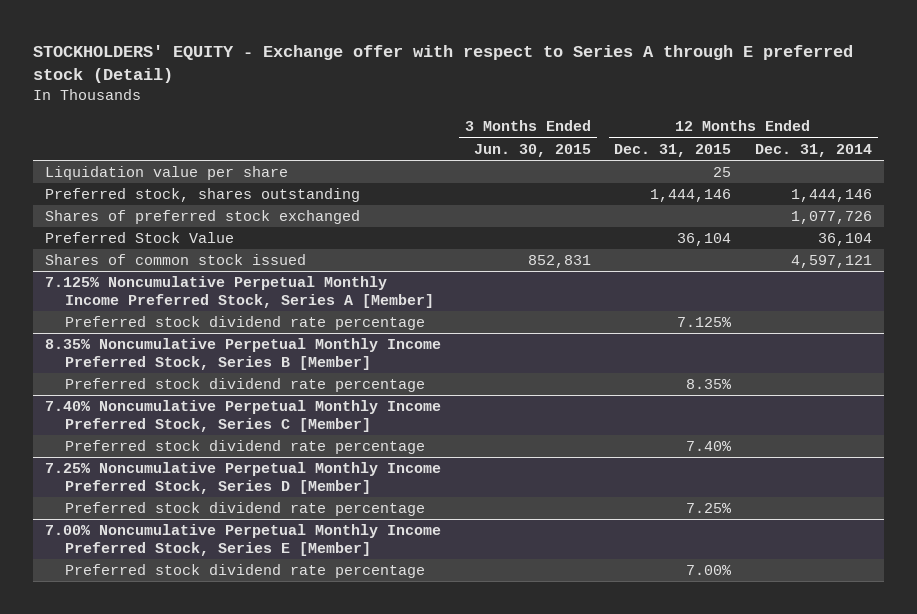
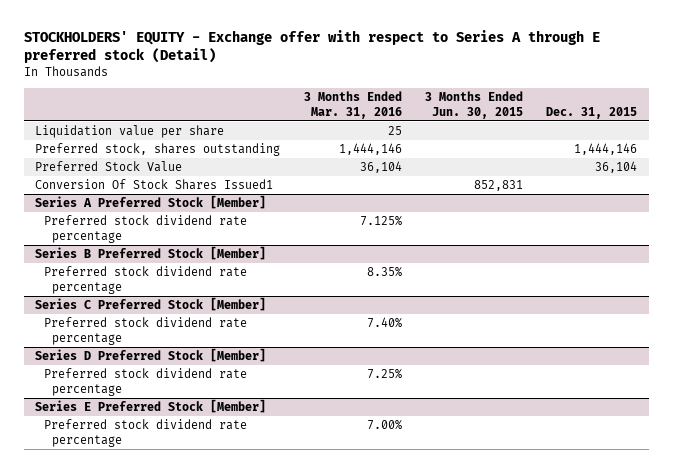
- | 3 Months Ended Jun. 30, 2015 | 12 Months Ended Dec. 31, 2015 | 12 Months Ended Dec. 31, 2014
+ | 3 Months Ended Mar. 31, 2016 | 3 Months Ended Jun. 30, 2015 | Dec. 31, 2015
- Shares of preferred stock exchanged | | | 1,077,726
- Shares of common stock issued | 852,831 | | 4,597,121
- 7.125% Noncumulative Perpetual Monthly Income Preferred Stock, Series A [Member]
+ Conversion Of Stock Shares Issued1 | | 852,831 |
+ Series A Preferred Stock [Member]
- 8.35% Noncumulative Perpetual Monthly Income Preferred Stock, Series B [Member]
+ Series B Preferred Stock [Member]
- 7.40% Noncumulative Perpetual Monthly Income Preferred Stock, Series C [Member]
+ Series C Preferred Stock [Member]
- 7.25% Noncumulative Perpetual Monthly Income Preferred Stock, Series D [Member]
+ Series D Preferred Stock [Member]
- 7.00% Noncumulative Perpetual Monthly Income Preferred Stock, Series E [Member]
+ Series E Preferred Stock [Member]

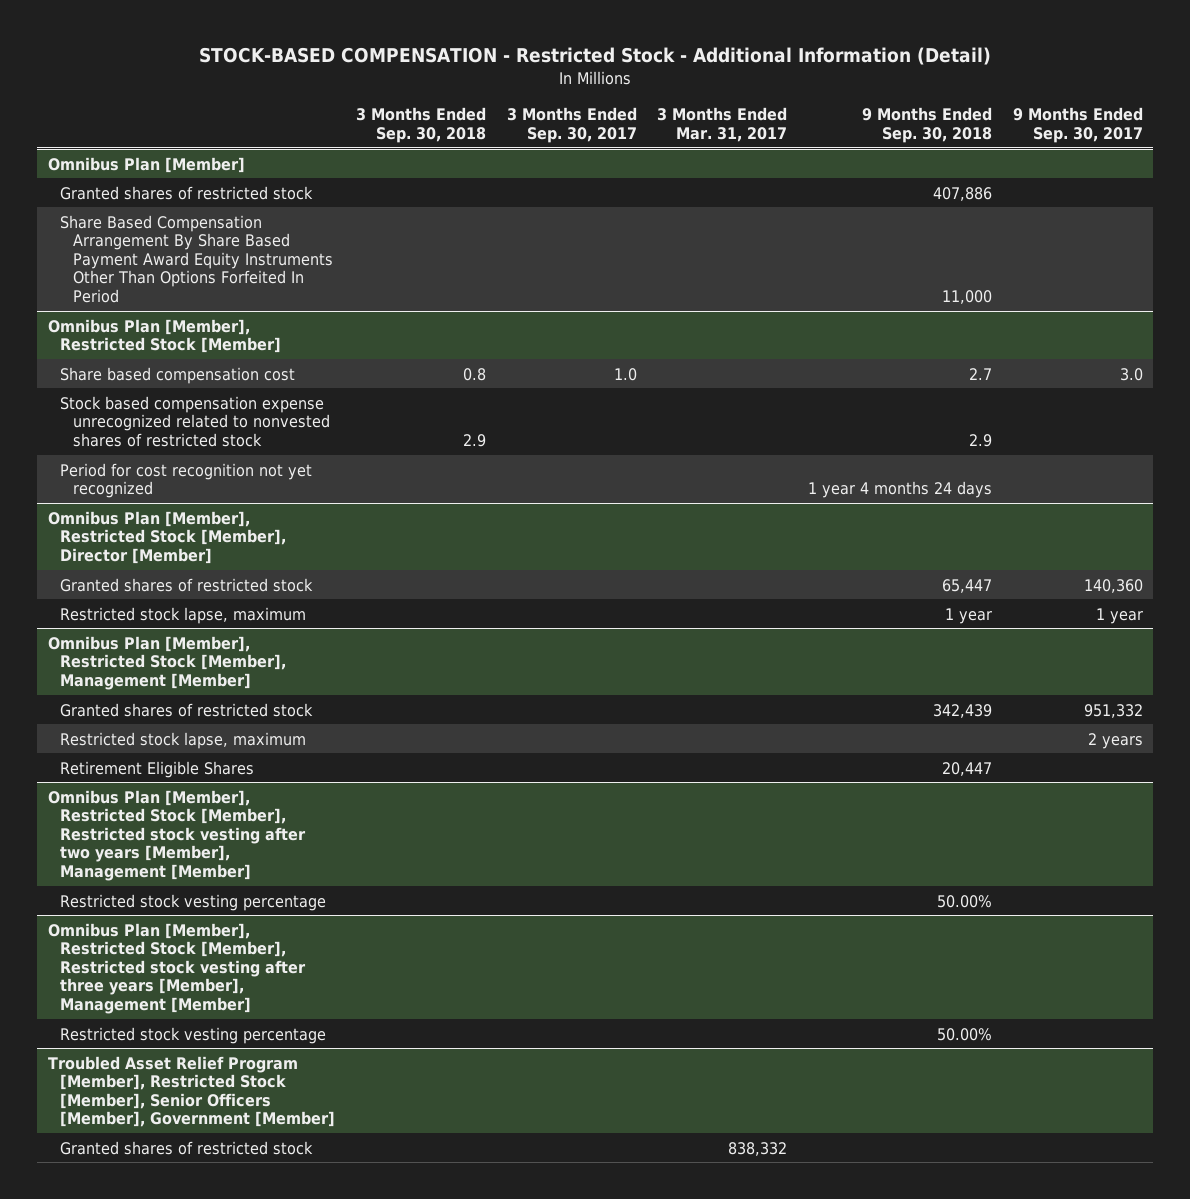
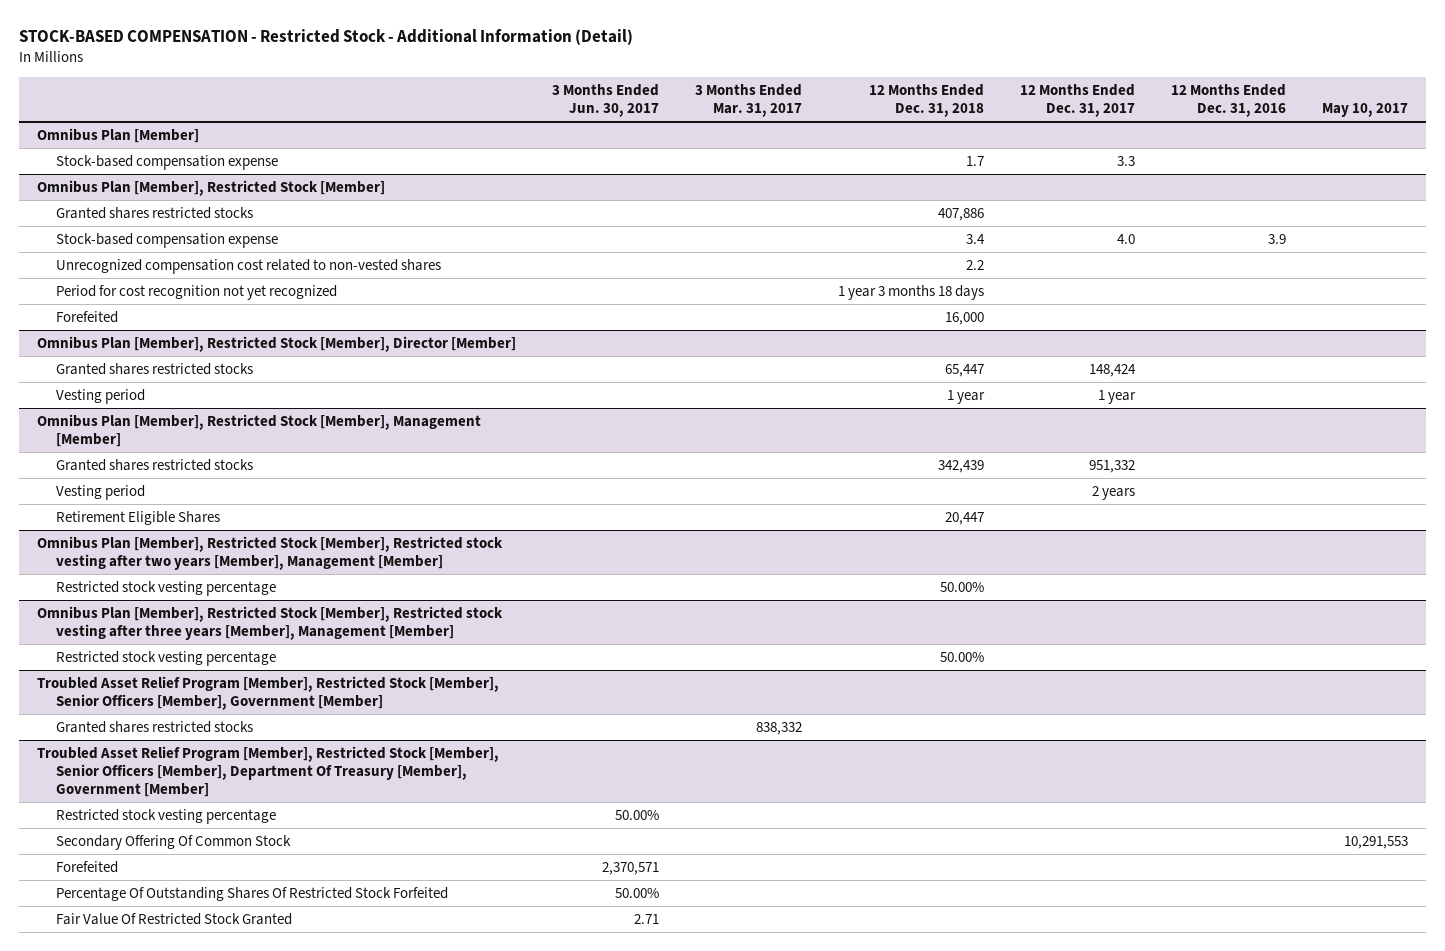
- | 3 Months Ended Sep. 30, 2018 | 3 Months Ended Sep. 30, 2017 | 3 Months Ended Mar. 31, 2017 | 9 Months Ended Sep. 30, 2018 | 9 Months Ended Sep. 30, 2017
+ | 3 Months Ended Jun. 30, 2017 | 3 Months Ended Mar. 31, 2017 | 12 Months Ended Dec. 31, 2018 | 12 Months Ended Dec. 31, 2017 | 12 Months Ended Dec. 31, 2016 | May 10, 2017
@ Omnibus Plan [Member]
- Granted shares of restricted stock | | | | 407,886 |
- Share Based Compensation Arrangement By Share Based Payment Award Equity Instruments Other Than Options Forfeited In Period | | | | 11,000 |
+ Stock-based compensation expense | | | 1.7 | 3.3 | |
@ Omnibus Plan [Member], Restricted Stock [Member]
- Share based compensation cost | 0.8 | 1.0 | | 2.7 | 3.0
- Stock based compensation expense unrecognized related to nonvested shares of restricted stock | 2.9 | | | 2.9 |
+ Granted shares restricted stocks | | | 407,886 | | |
+ Stock-based compensation expense | | | 3.4 | 4.0 | 3.9 |
+ Unrecognized compensation cost related to non-vested shares | | | 2.2 | | |
+ Forefeited | | | 16,000 | | |
@ Omnibus Plan [Member], Restricted Stock [Member], Director [Member]
- Granted shares of restricted stock | | | | 65,447 | 140,360
- Restricted stock lapse, maximum | | | | 1 year | 1 year
+ Granted shares restricted stocks | | | 65,447 | 148,424 | |
+ Vesting period | | | 1 year | 1 year | |
@ Omnibus Plan [Member], Restricted Stock [Member], Management [Member]
- Granted shares of restricted stock | | | | 342,439 | 951,332
- Restricted stock lapse, maximum | | | | | 2 years
+ Granted shares restricted stocks | | | 342,439 | 951,332 | |
+ Vesting period | | | | 2 years | |
@ Troubled Asset Relief Program [Member], Restricted Stock [Member], Senior Officers [Member], Government [Member]
- Granted shares of restricted stock | | | 838,332 | |
+ Granted shares restricted stocks | | 838,332 | | | |
+ Troubled Asset Relief Program [Member], Restricted Stock [Member], Senior Officers [Member], Department Of Treasury [Member], Government [Member]
+ Restricted stock vesting percentage | 50.00% | | | | |
+ Secondary Offering Of Common Stock | | | | | | 10,291,553
+ Forefeited | 2,370,571 | | | | |
+ Percentage Of Outstanding Shares Of Restricted Stock Forfeited | 50.00% | | | | |
+ Fair Value Of Restricted Stock Granted | 2.71 | | | | |

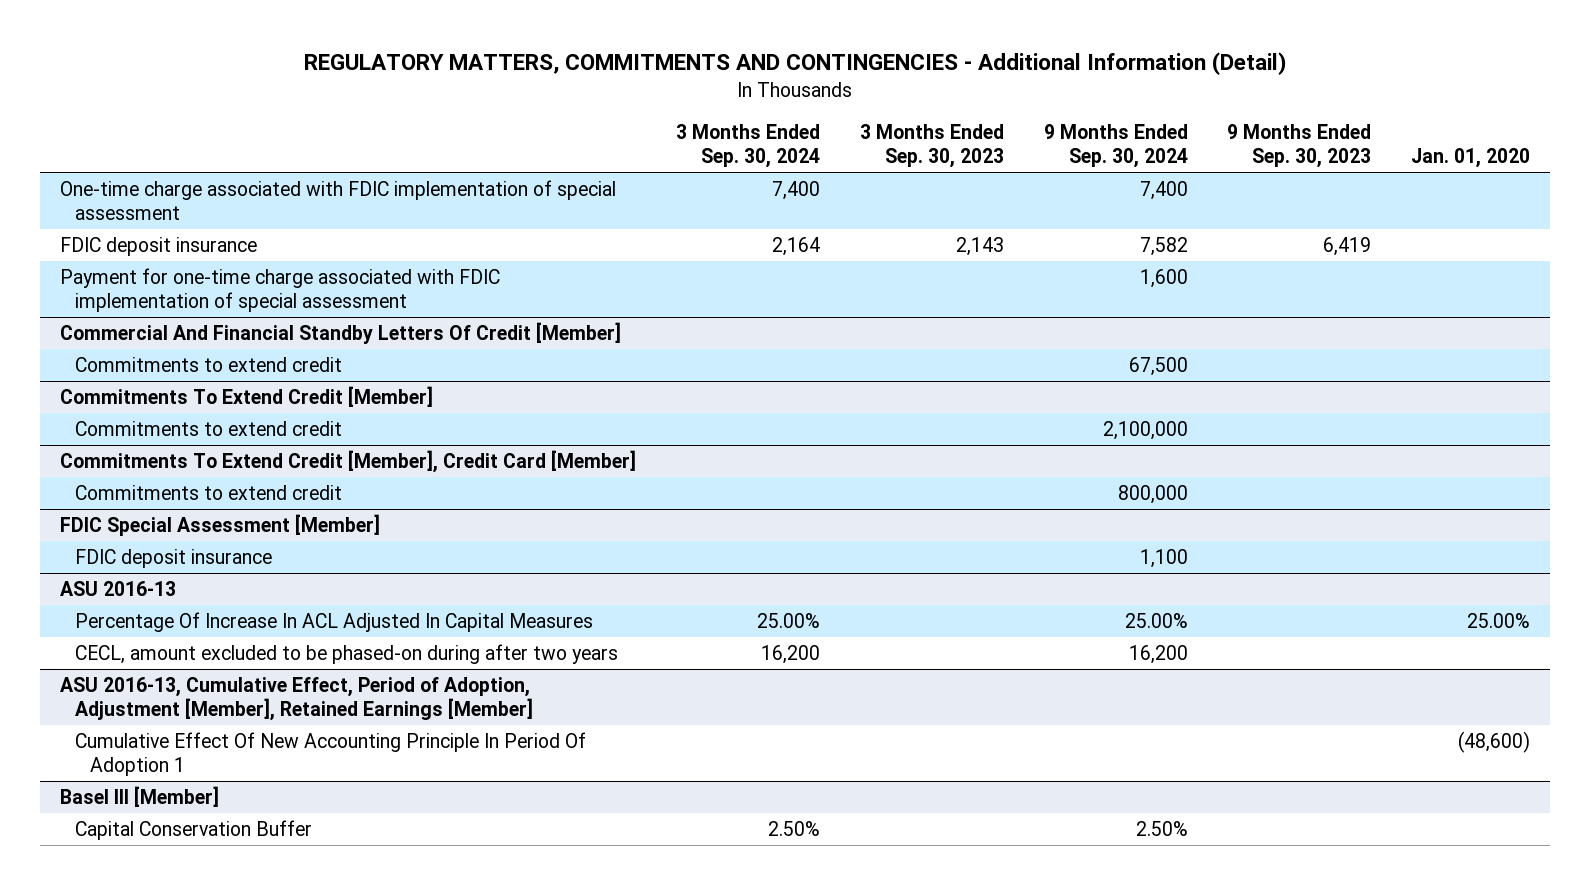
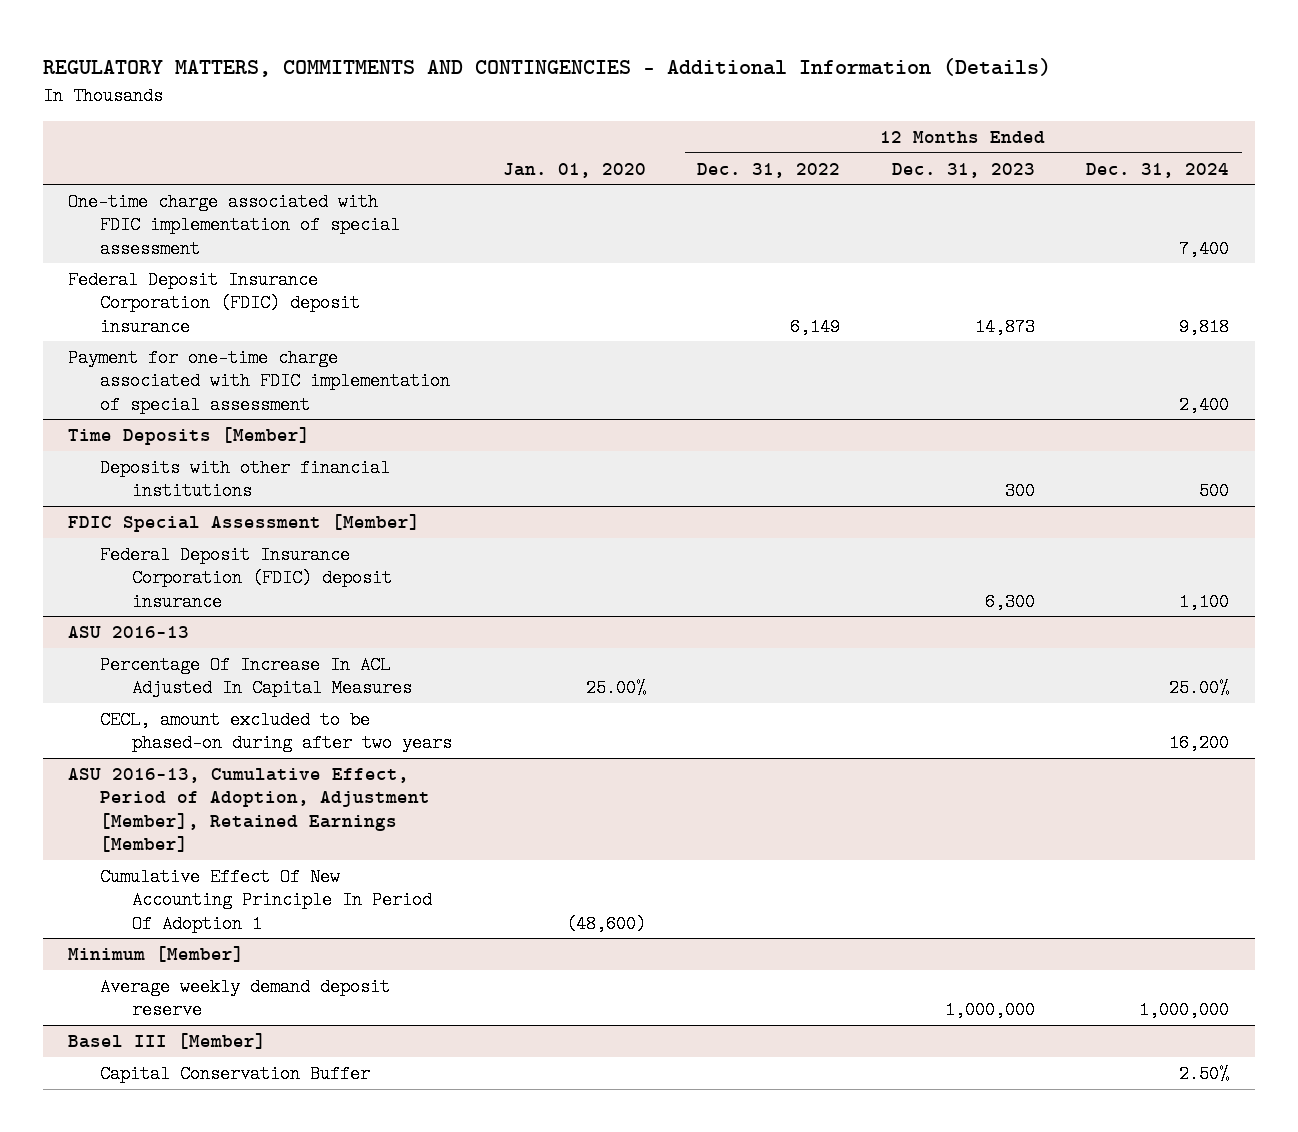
- REGULATORY MATTERS, COMMITMENTS AND CONTINGENCIES - Additional Information (Detail)
+ REGULATORY MATTERS, COMMITMENTS AND CONTINGENCIES - Additional Information (Details)
- | 3 Months Ended Sep. 30, 2024 | 3 Months Ended Sep. 30, 2023 | 9 Months Ended Sep. 30, 2024 | 9 Months Ended Sep. 30, 2023 | Jan. 01, 2020
+ | Jan. 01, 2020 | 12 Months Ended Dec. 31, 2022 | 12 Months Ended Dec. 31, 2023 | 12 Months Ended Dec. 31, 2024
- FDIC deposit insurance | 2,164 | 2,143 | 7,582 | 6,419 |
+ Federal Deposit Insurance Corporation (FDIC) deposit insurance | | 6,149 | 14,873 | 9,818
- Commercial And Financial Standby Letters Of Credit [Member]
- Commitments to extend credit | | | 67,500 | |
- Commitments To Extend Credit [Member]
- Commitments to extend credit | | | 2,100,000 | |
- Commitments To Extend Credit [Member], Credit Card [Member]
- Commitments to extend credit | | | 800,000 | |
+ Time Deposits [Member]
+ Deposits with other financial institutions | | | 300 | 500
@ FDIC Special Assessment [Member]
- FDIC deposit insurance | | | 1,100 | |
+ Federal Deposit Insurance Corporation (FDIC) deposit insurance | | | 6,300 | 1,100
+ Minimum [Member]
+ Average weekly demand deposit reserve | | | 1,000,000 | 1,000,000

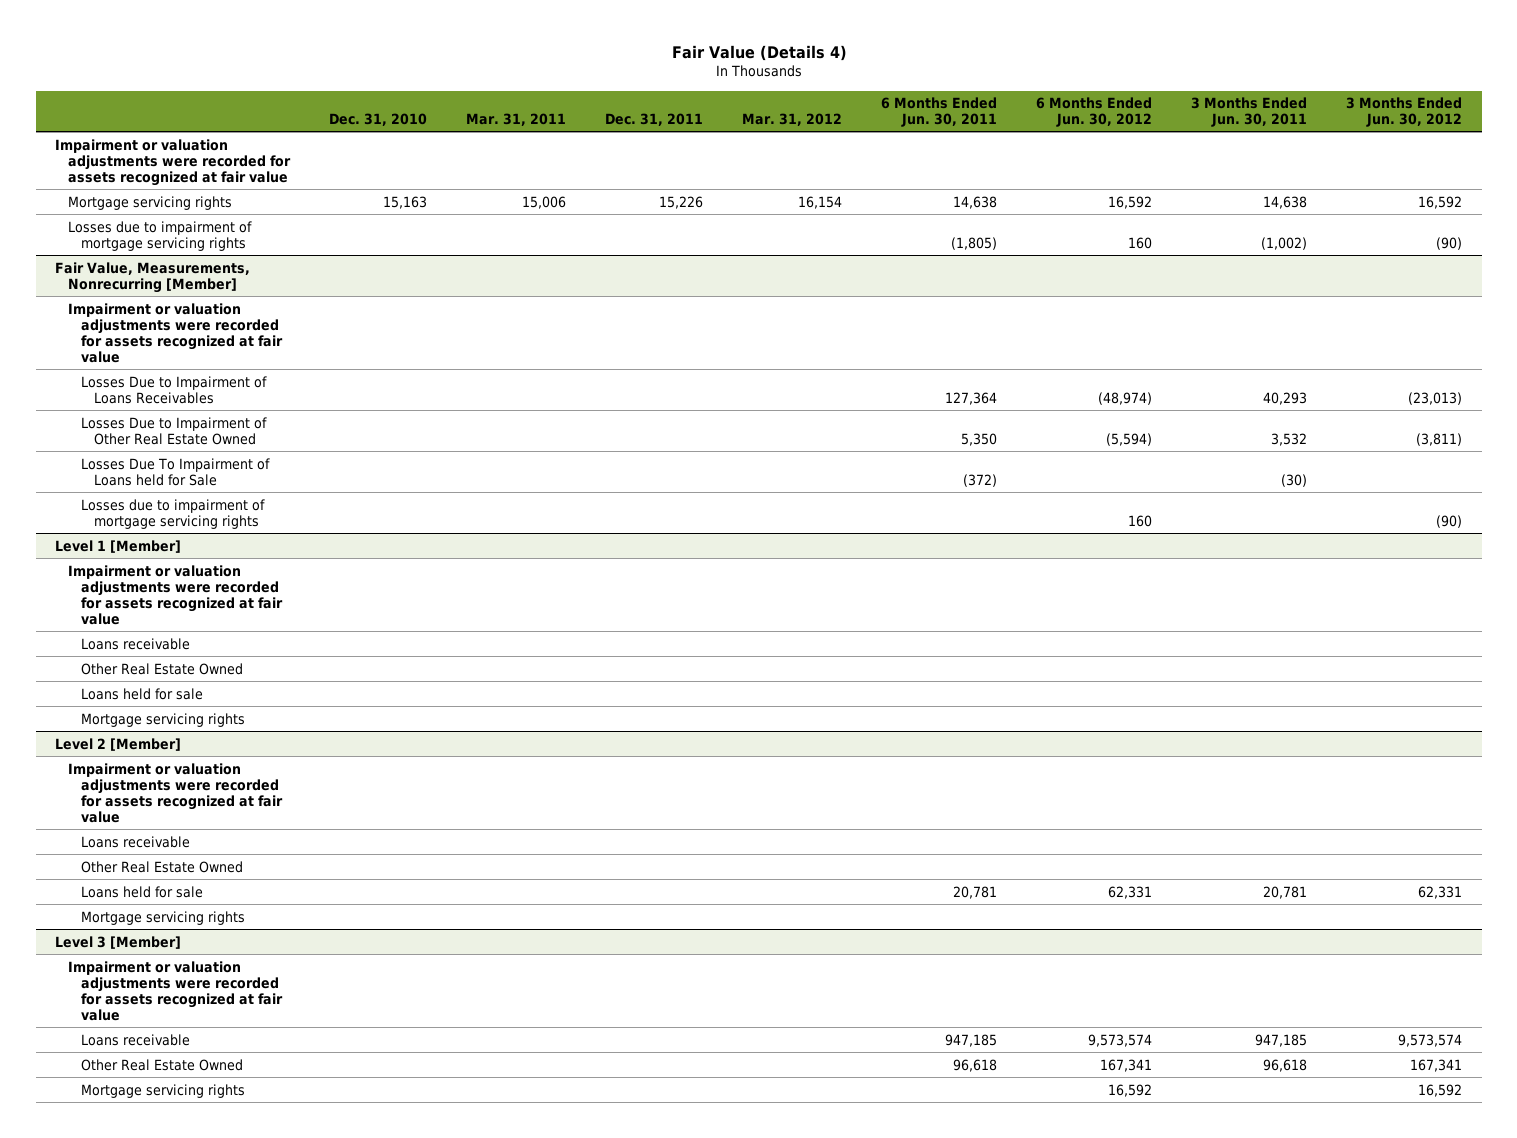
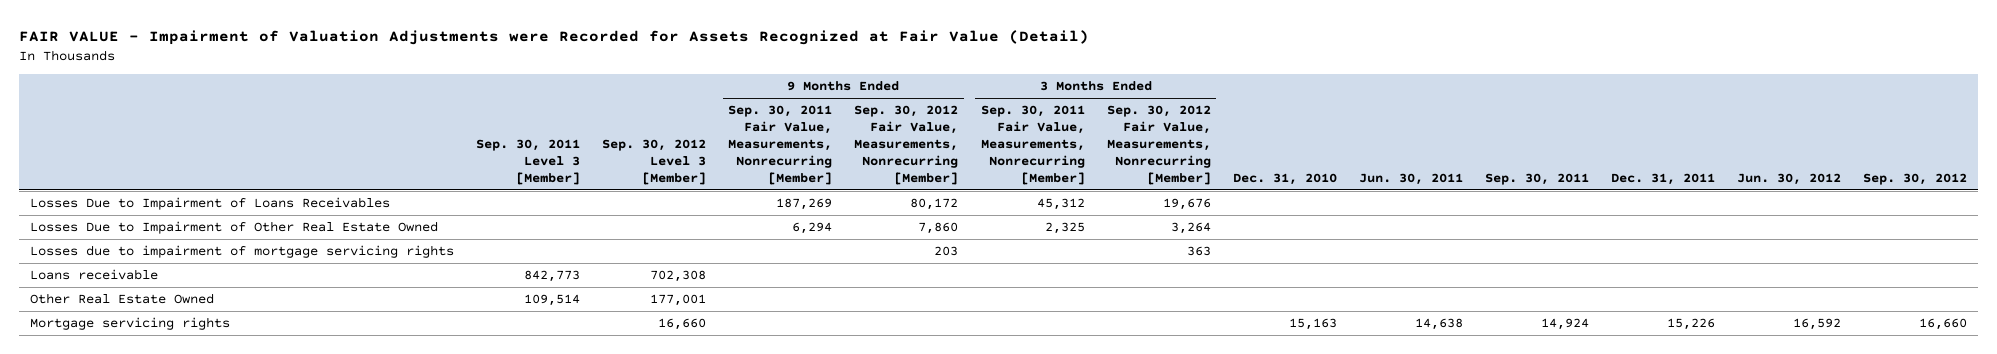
- Fair Value (Details 4)
+ FAIR VALUE - Impairment of Valuation Adjustments were Recorded for Assets Recognized at Fair Value (Detail)
- | Dec. 31, 2010 | Mar. 31, 2011 | Dec. 31, 2011 | Mar. 31, 2012 | 6 Months Ended Jun. 30, 2011 | 6 Months Ended Jun. 30, 2012 | 3 Months Ended Jun. 30, 2011 | 3 Months Ended Jun. 30, 2012
+ | Sep. 30, 2011 Level 3 [Member] | Sep. 30, 2012 Level 3 [Member] | 9 Months Ended Sep. 30, 2011 Fair Value, Measurements, Nonrecurring [Member] | 9 Months Ended Sep. 30, 2012 Fair Value, Measurements, Nonrecurring [Member] | 3 Months Ended Sep. 30, 2011 Fair Value, Measurements, Nonrecurring [Member] | 3 Months Ended Sep. 30, 2012 Fair Value, Measurements, Nonrecurring [Member] | Dec. 31, 2010 | Jun. 30, 2011 | Sep. 30, 2011 | Dec. 31, 2011 | Jun. 30, 2012 | Sep. 30, 2012
- Impairment or valuation adjustments were recorded for assets recognized at fair value
+ Losses Due to Impairment of Loans Receivables | | | 187,269 | 80,172 | 45,312 | 19,676 | | | | | |
+ Losses Due to Impairment of Other Real Estate Owned | | | 6,294 | 7,860 | 2,325 | 3,264 | | | | | |
- Fair Value, Measurements, Nonrecurring [Member]
- Impairment or valuation adjustments were recorded for assets recognized at fair value
- Losses Due to Impairment of Loans Receivables | | | | | 127,364 | (48,974) | 40,293 | (23,013)
- Losses Due to Impairment of Other Real Estate Owned | | | | | 5,350 | (5,594) | 3,532 | (3,811)
- Losses Due To Impairment of Loans held for Sale | | | | | (372) | | (30) |
- Losses due to impairment of mortgage servicing rights | | | | | | 160 | | (90)
- Level 1 [Member]
- Impairment or valuation adjustments were recorded for assets recognized at fair value
- Loans receivable
- Other Real Estate Owned
- Loans held for sale
- Mortgage servicing rights
- Level 2 [Member]
- Impairment or valuation adjustments were recorded for assets recognized at fair value
- Loans receivable
- Other Real Estate Owned
- Loans held for sale | | | | | 20,781 | 62,331 | 20,781 | 62,331
- Mortgage servicing rights
- Level 3 [Member]
- Impairment or valuation adjustments were recorded for assets recognized at fair value
- Loans receivable | | | | | 947,185 | 9,573,574 | 947,185 | 9,573,574
- Other Real Estate Owned | | | | | 96,618 | 167,341 | 96,618 | 167,341
- Mortgage servicing rights | | | | | | 16,592 | | 16,592
+ Loans receivable | 842,773 | 702,308 | | | | | | | | | |
+ Other Real Estate Owned | 109,514 | 177,001 | | | | | | | | | |
moved down: Mortgage servicing rights | | 16,660 | | | | | 15,163 | 14,638 | 14,924 | 15,226 | 16,592 | 16,660

